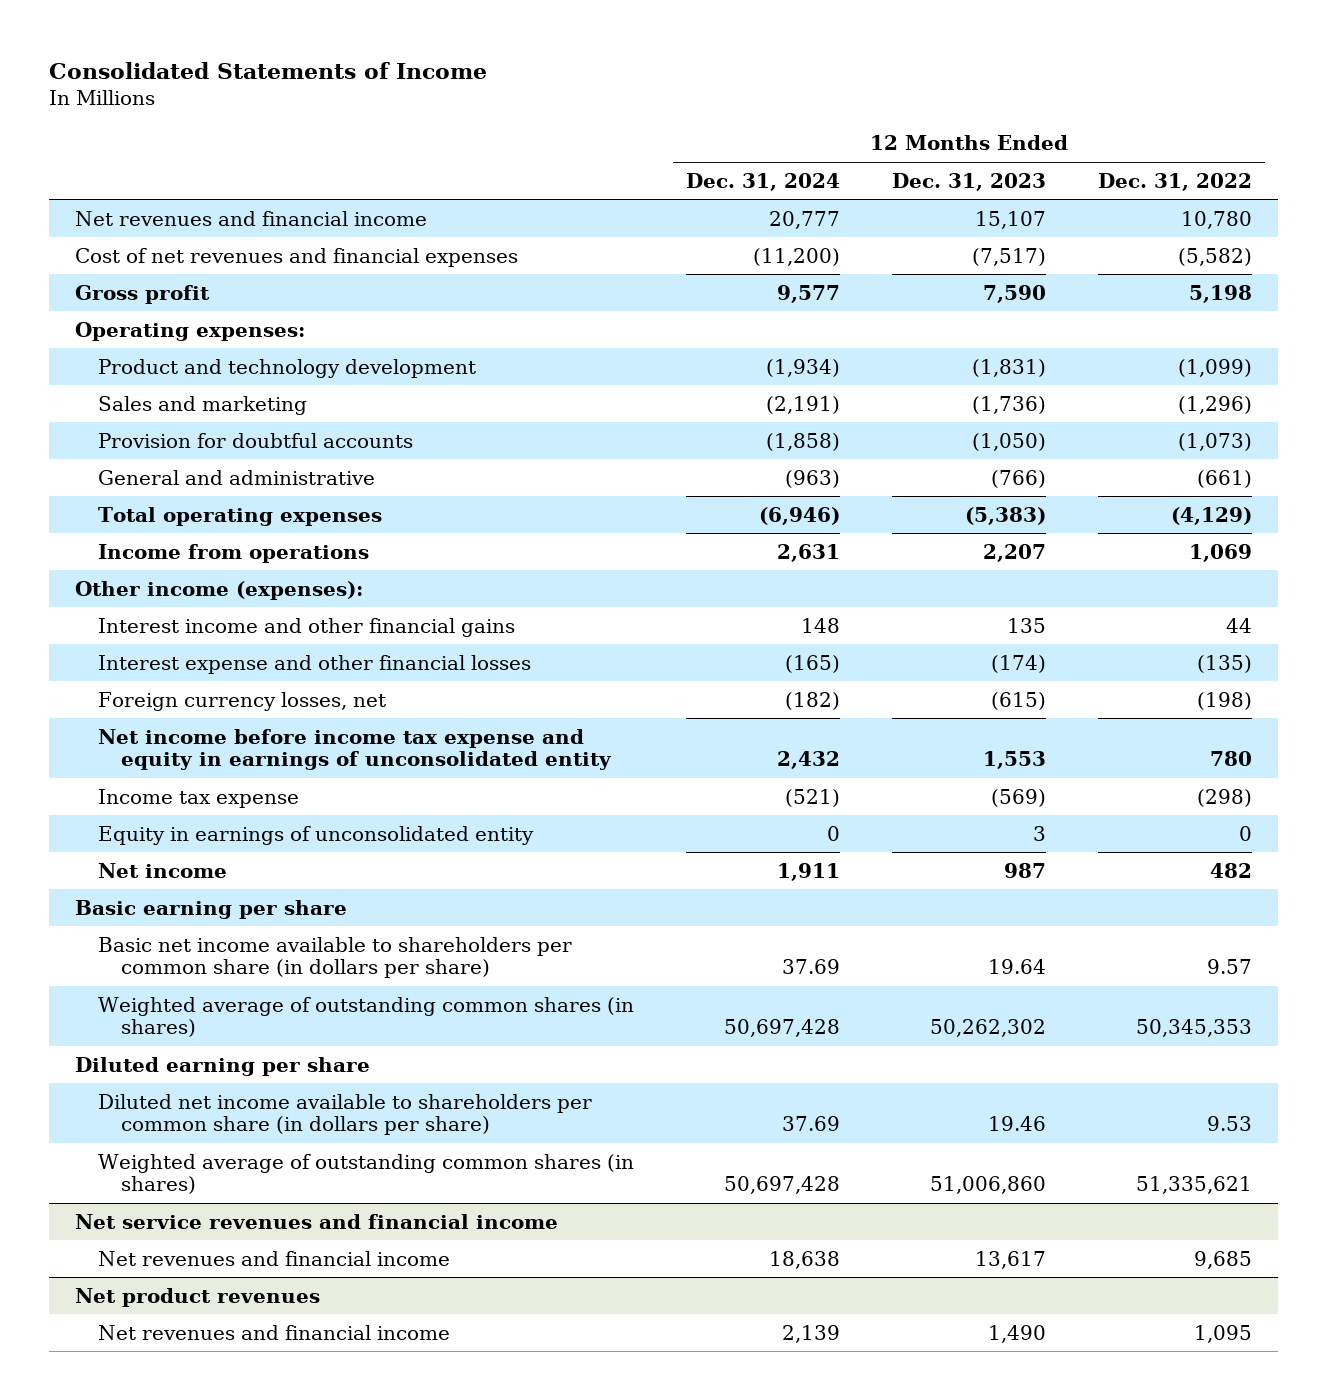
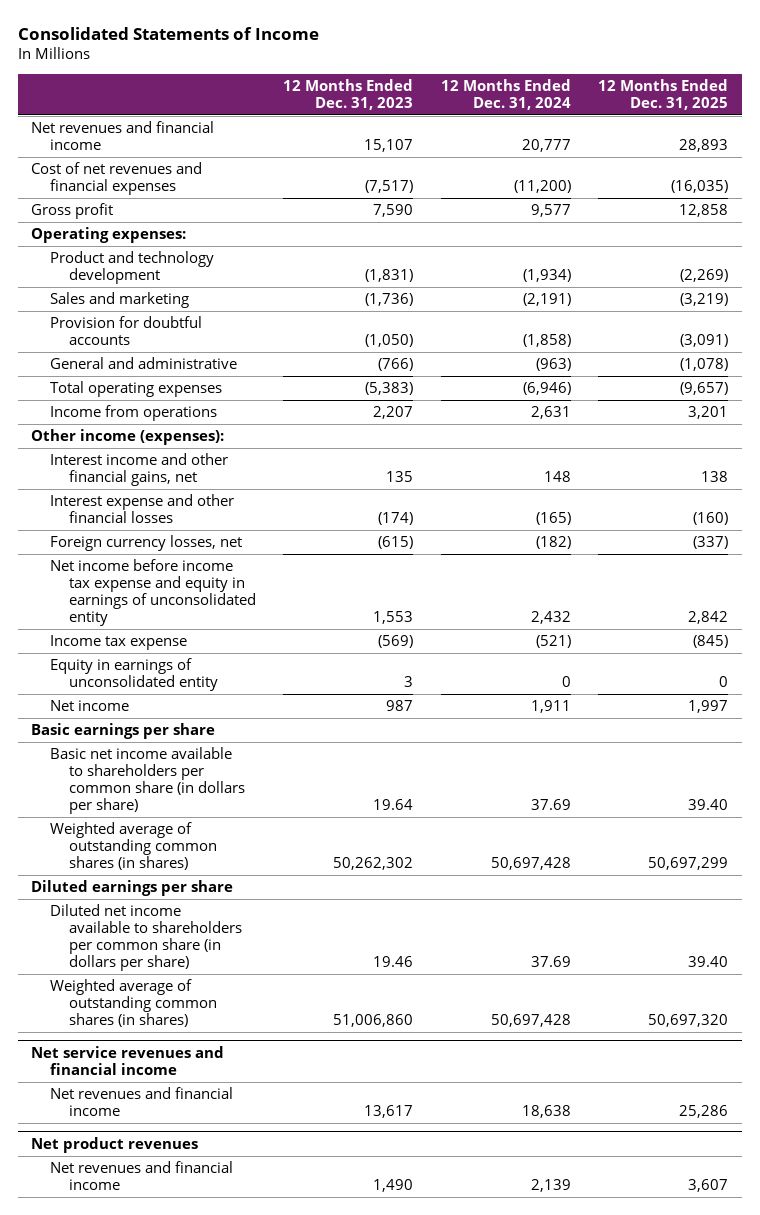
- | 12 Months Ended Dec. 31, 2024 | 12 Months Ended Dec. 31, 2023 | 12 Months Ended Dec. 31, 2022
+ | 12 Months Ended Dec. 31, 2023 | 12 Months Ended Dec. 31, 2024 | 12 Months Ended Dec. 31, 2025
- Interest income and other financial gains | 148 | 135 | 44
+ Interest income and other financial gains, net | 135 | 148 | 138
- Basic earning per share
+ Basic earnings per share
- Diluted earning per share
+ Diluted earnings per share

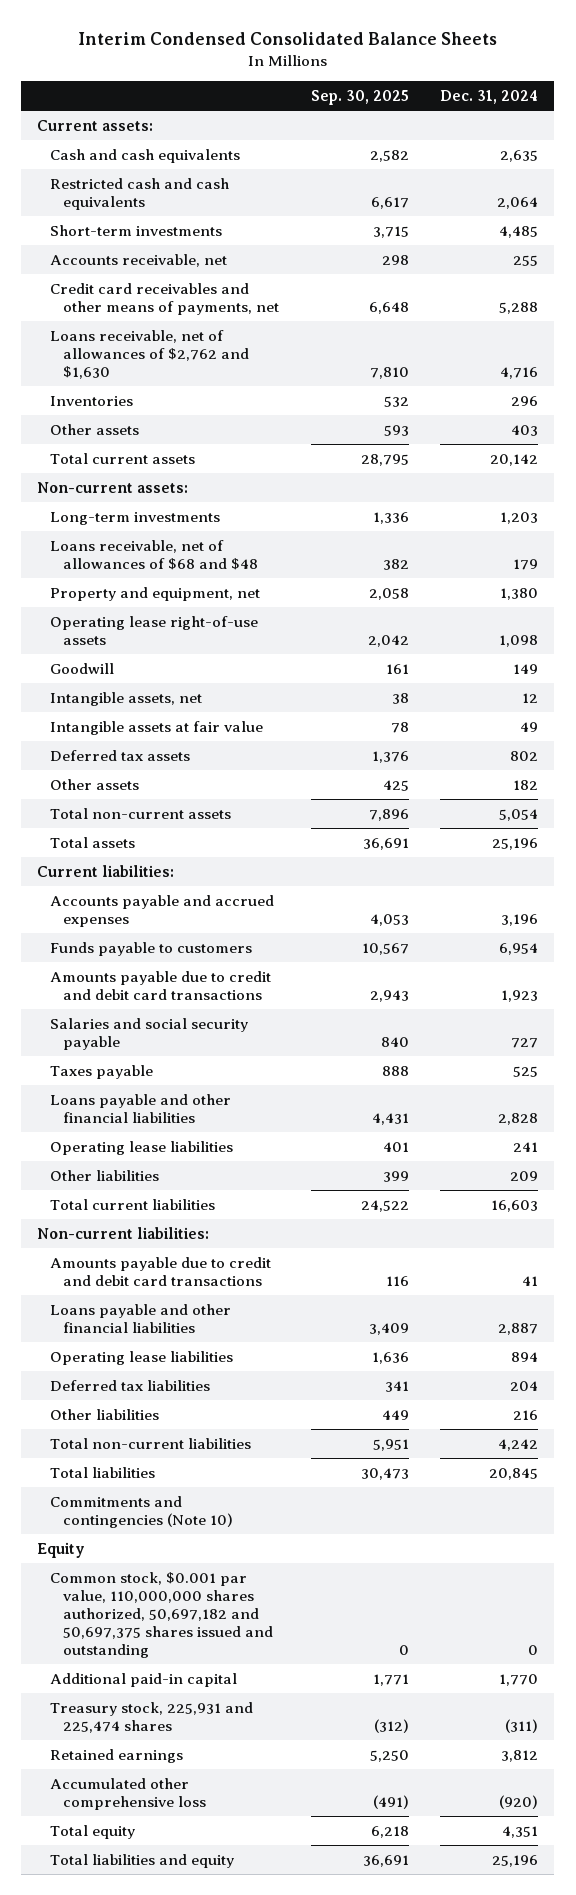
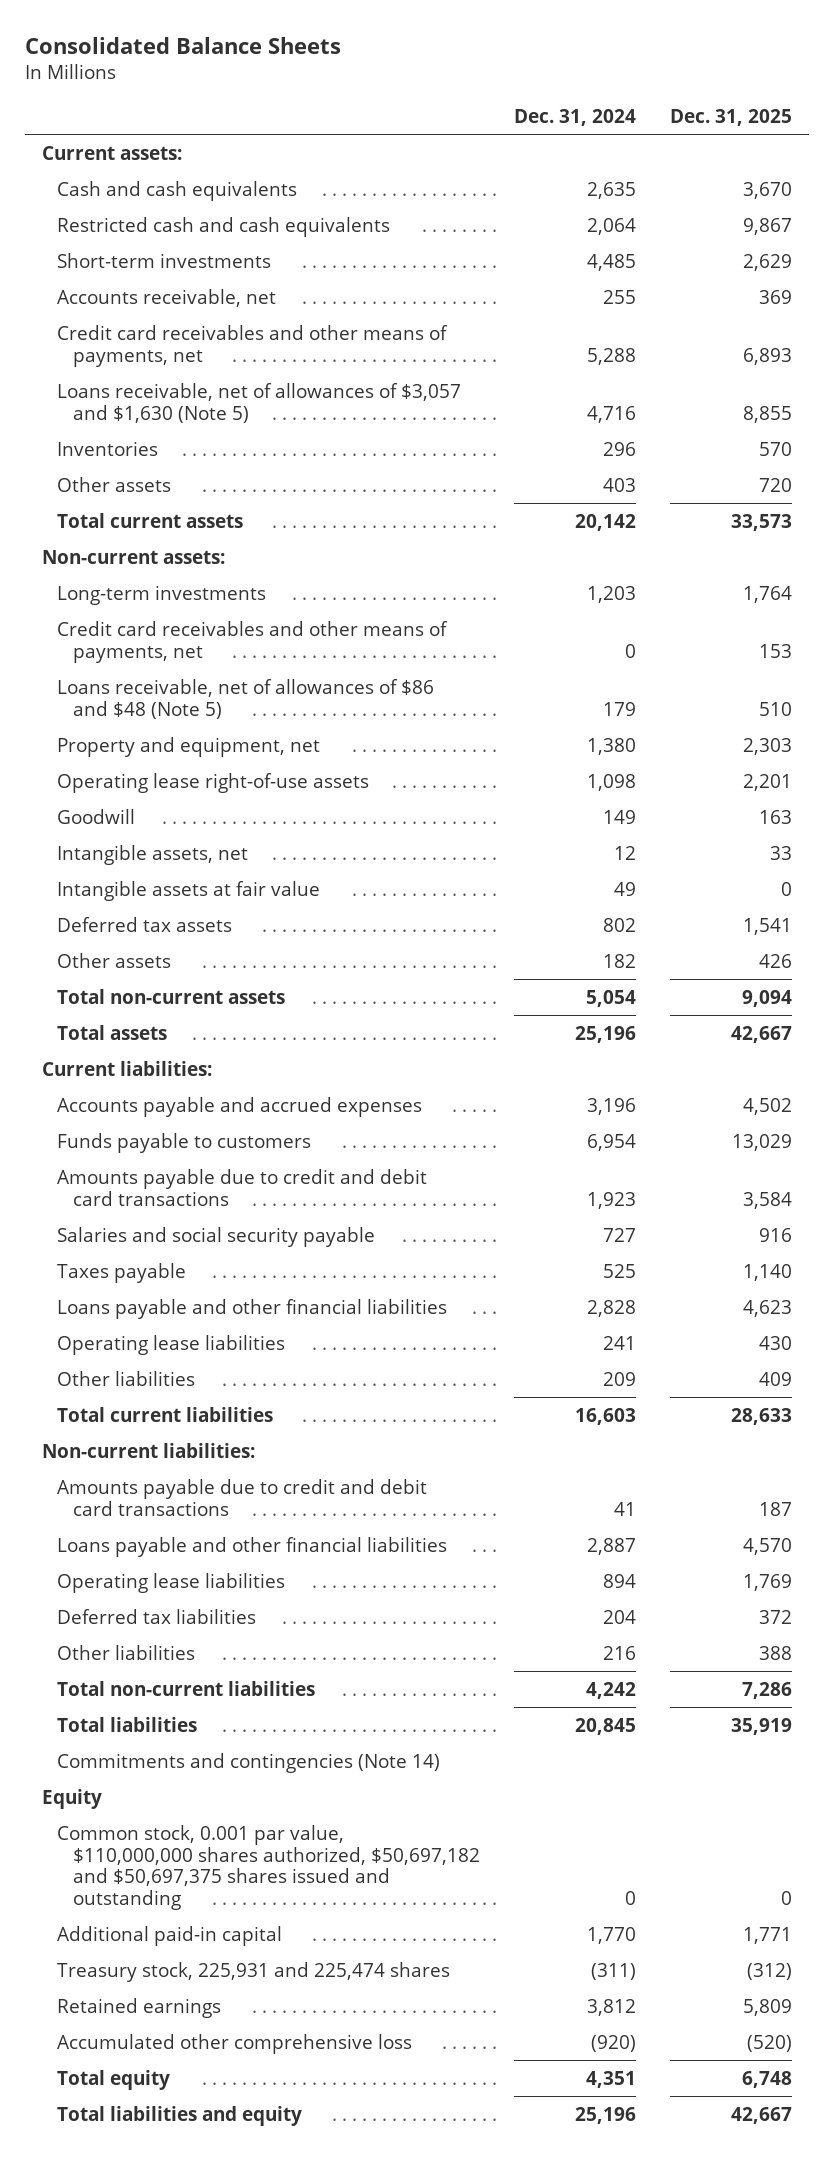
- Interim Condensed Consolidated Balance Sheets
+ Consolidated Balance Sheets
- | Sep. 30, 2025 | Dec. 31, 2024
+ | Dec. 31, 2024 | Dec. 31, 2025
- Loans receivable, net of allowances of $2,762 and $1,630 | 7,810 | 4,716
+ Loans receivable, net of allowances of $3,057 and $1,630 (Note 5) | 4,716 | 8,855
- Loans receivable, net of allowances of $68 and $48 | 382 | 179
+ Credit card receivables and other means of payments, net | 0 | 153
+ Loans receivable, net of allowances of $86 and $48 (Note 5) | 179 | 510
- Commitments and contingencies (Note 10)
+ Commitments and contingencies (Note 14)
- Common stock, $0.001 par value, 110,000,000 shares authorized, 50,697,182 and 50,697,375 shares issued and outstanding | 0 | 0
+ Common stock, 0.001 par value, $110,000,000 shares authorized, $50,697,182 and $50,697,375 shares issued and outstanding | 0 | 0

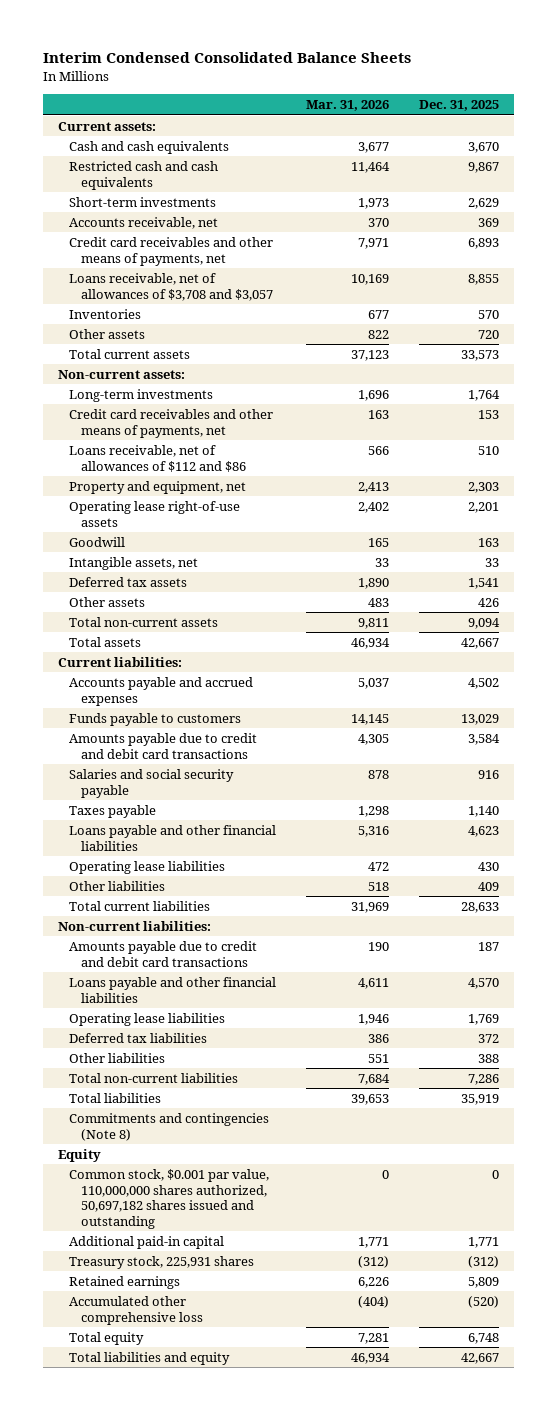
- Consolidated Balance Sheets
+ Interim Condensed Consolidated Balance Sheets
- | Dec. 31, 2024 | Dec. 31, 2025
+ | Mar. 31, 2026 | Dec. 31, 2025
- Loans receivable, net of allowances of $3,057 and $1,630 (Note 5) | 4,716 | 8,855
+ Loans receivable, net of allowances of $3,708 and $3,057 | 10,169 | 8,855
- Loans receivable, net of allowances of $86 and $48 (Note 5) | 179 | 510
+ Loans receivable, net of allowances of $112 and $86 | 566 | 510
- Intangible assets at fair value | 49 | 0
- Commitments and contingencies (Note 14)
+ Commitments and contingencies (Note 8)
- Common stock, 0.001 par value, $110,000,000 shares authorized, $50,697,182 and $50,697,375 shares issued and outstanding | 0 | 0
+ Common stock, $0.001 par value, 110,000,000 shares authorized, 50,697,182 shares issued and outstanding | 0 | 0
- Treasury stock, 225,931 and 225,474 shares | (311) | (312)
+ Treasury stock, 225,931 shares | (312) | (312)

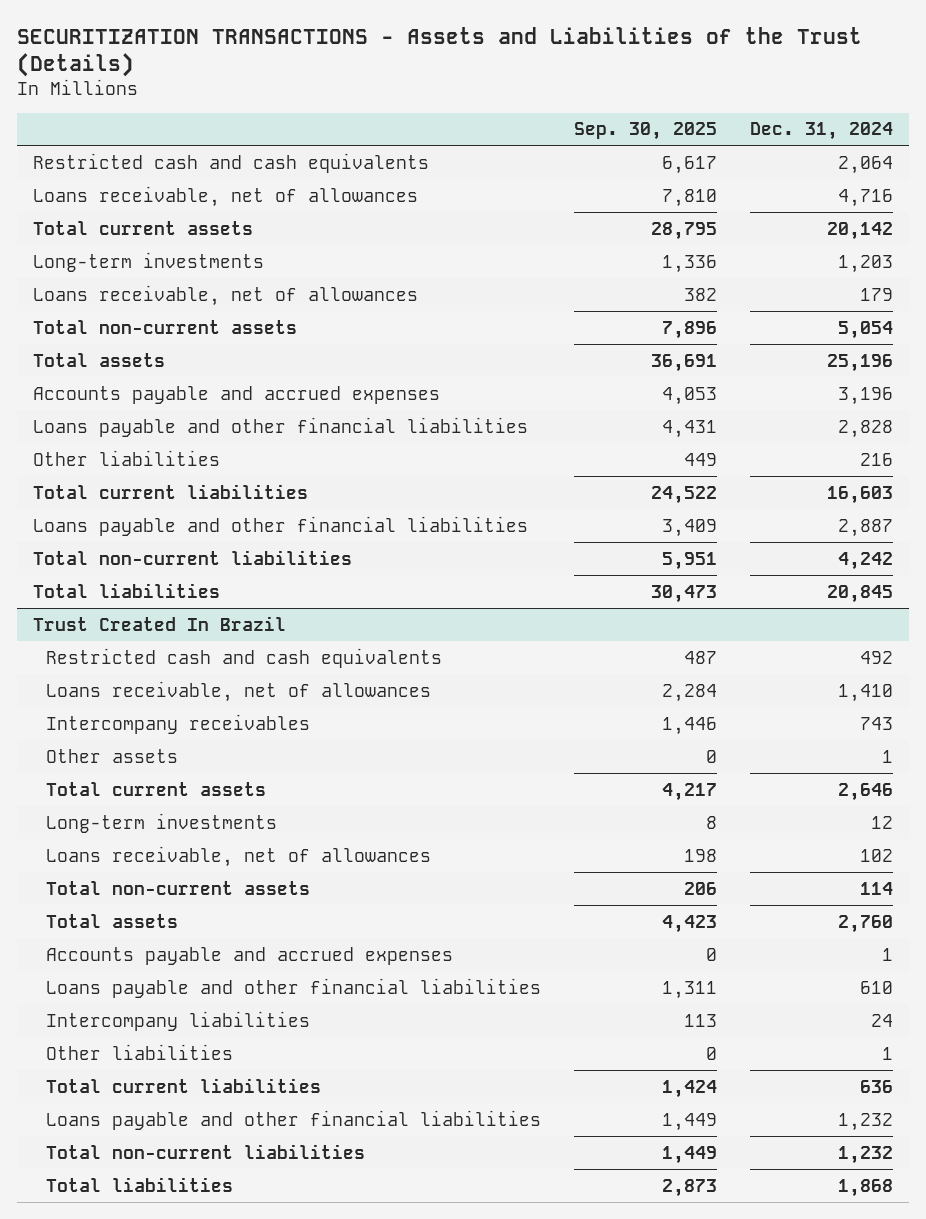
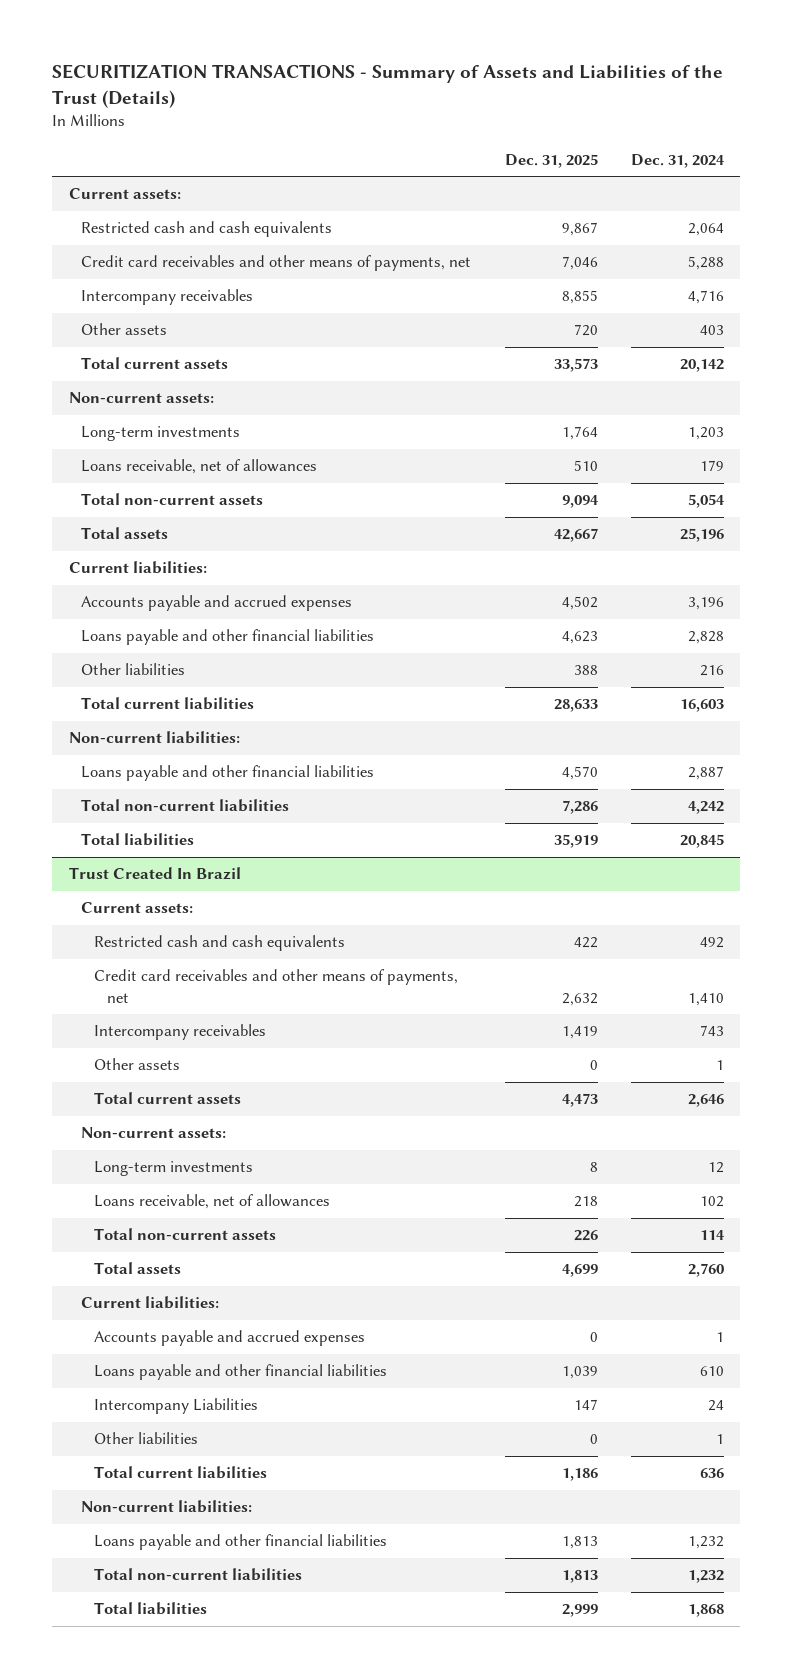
- SECURITIZATION TRANSACTIONS - Assets and Liabilities of the Trust (Details)
+ SECURITIZATION TRANSACTIONS - Summary of Assets and Liabilities of the Trust (Details)
- | Sep. 30, 2025 | Dec. 31, 2024
+ | Dec. 31, 2025 | Dec. 31, 2024
+ Current assets:
- Loans receivable, net of allowances | 7,810 | 4,716
+ Credit card receivables and other means of payments, net | 7,046 | 5,288
+ Intercompany receivables | 8,855 | 4,716
+ Other assets | 720 | 403
+ Non-current assets:
+ Current liabilities:
+ Non-current liabilities:
@ Trust Created In Brazil
+ Current assets:
- Loans receivable, net of allowances | 2,284 | 1,410
+ Credit card receivables and other means of payments, net | 2,632 | 1,410
+ Non-current assets:
+ Current liabilities:
- Intercompany liabilities | 113 | 24
+ Intercompany Liabilities | 147 | 24
+ Non-current liabilities:

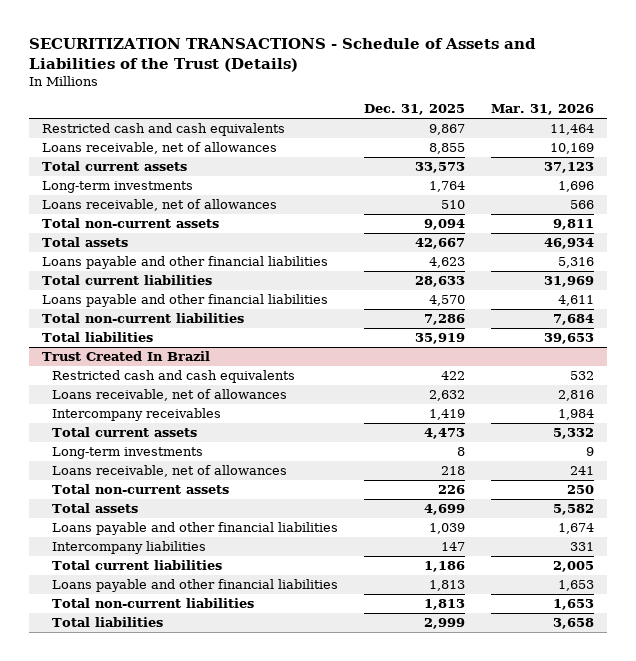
- SECURITIZATION TRANSACTIONS - Summary of Assets and Liabilities of the Trust (Details)
+ SECURITIZATION TRANSACTIONS - Schedule of Assets and Liabilities of the Trust (Details)
- | Dec. 31, 2025 | Dec. 31, 2024
+ | Dec. 31, 2025 | Mar. 31, 2026
- Current assets:
- Credit card receivables and other means of payments, net | 7,046 | 5,288
- Intercompany receivables | 8,855 | 4,716
- Other assets | 720 | 403
+ Loans receivable, net of allowances | 8,855 | 10,169
- Non-current assets:
- Current liabilities:
- Accounts payable and accrued expenses | 4,502 | 3,196
- Other liabilities | 388 | 216
- Non-current liabilities:
@ Trust Created In Brazil
- Current assets:
- Credit card receivables and other means of payments, net | 2,632 | 1,410
+ Loans receivable, net of allowances | 2,632 | 2,816
- Other assets | 0 | 1
- Non-current assets:
- Current liabilities:
- Accounts payable and accrued expenses | 0 | 1
- Intercompany Liabilities | 147 | 24
- Other liabilities | 0 | 1
+ Intercompany liabilities | 147 | 331
- Non-current liabilities:

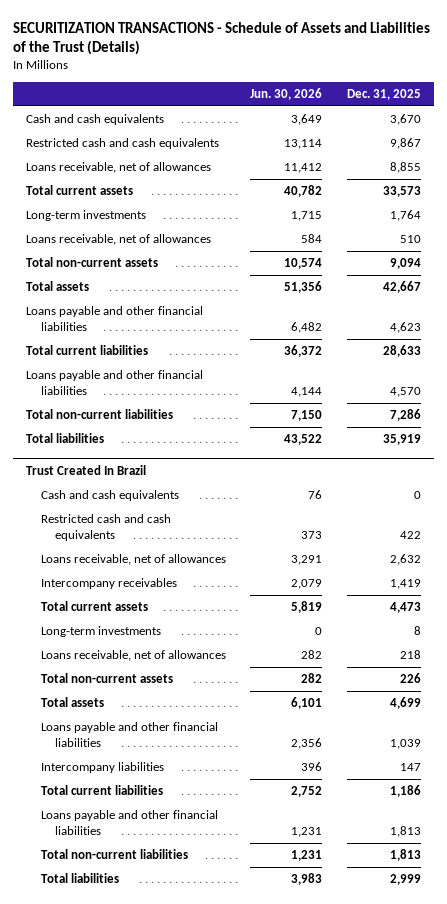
- | Dec. 31, 2025 | Mar. 31, 2026
+ | Jun. 30, 2026 | Dec. 31, 2025
+ Cash and cash equivalents | 3,649 | 3,670
@ Trust Created In Brazil
+ Cash and cash equivalents | 76 | 0

